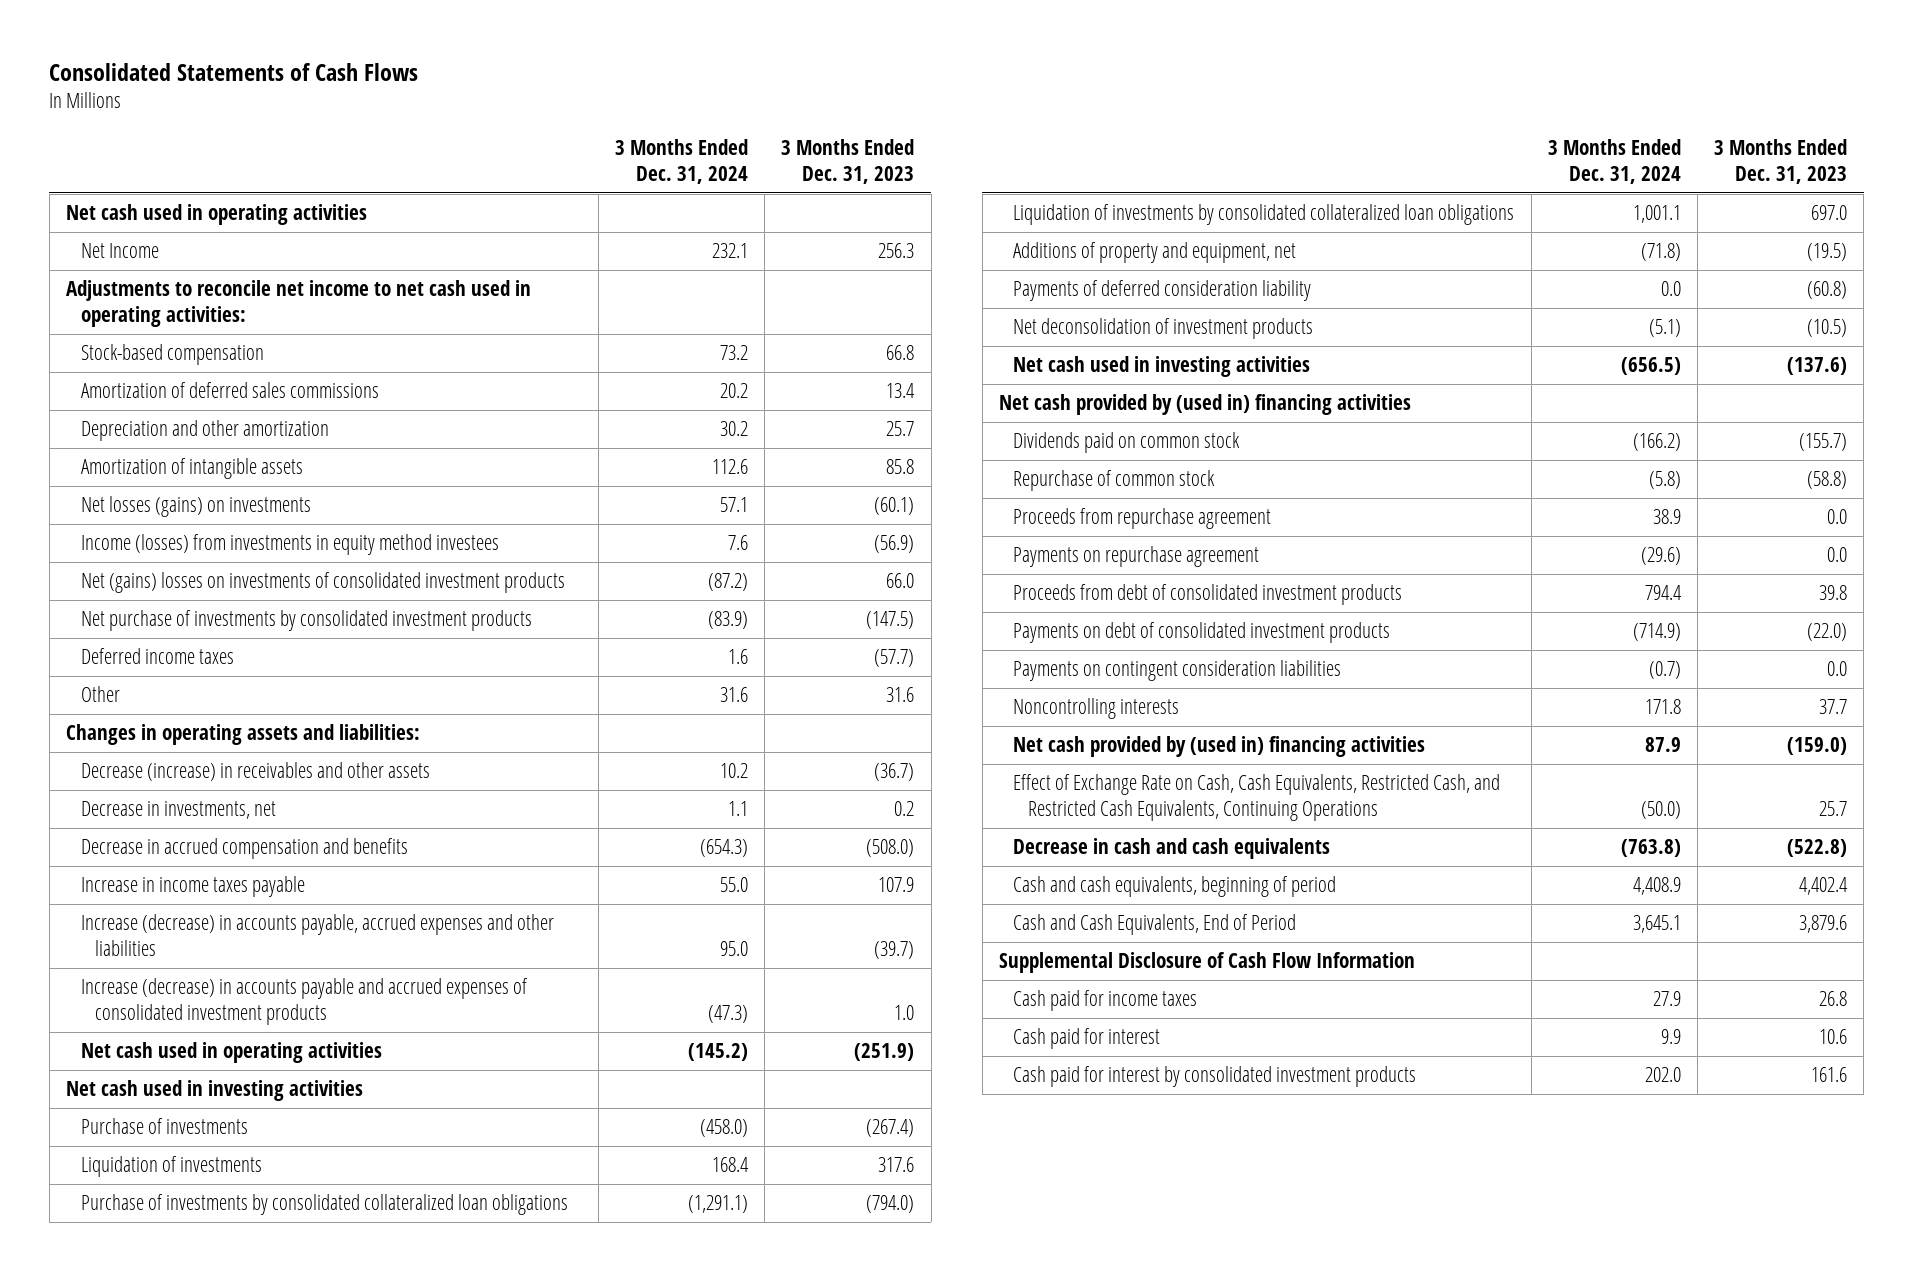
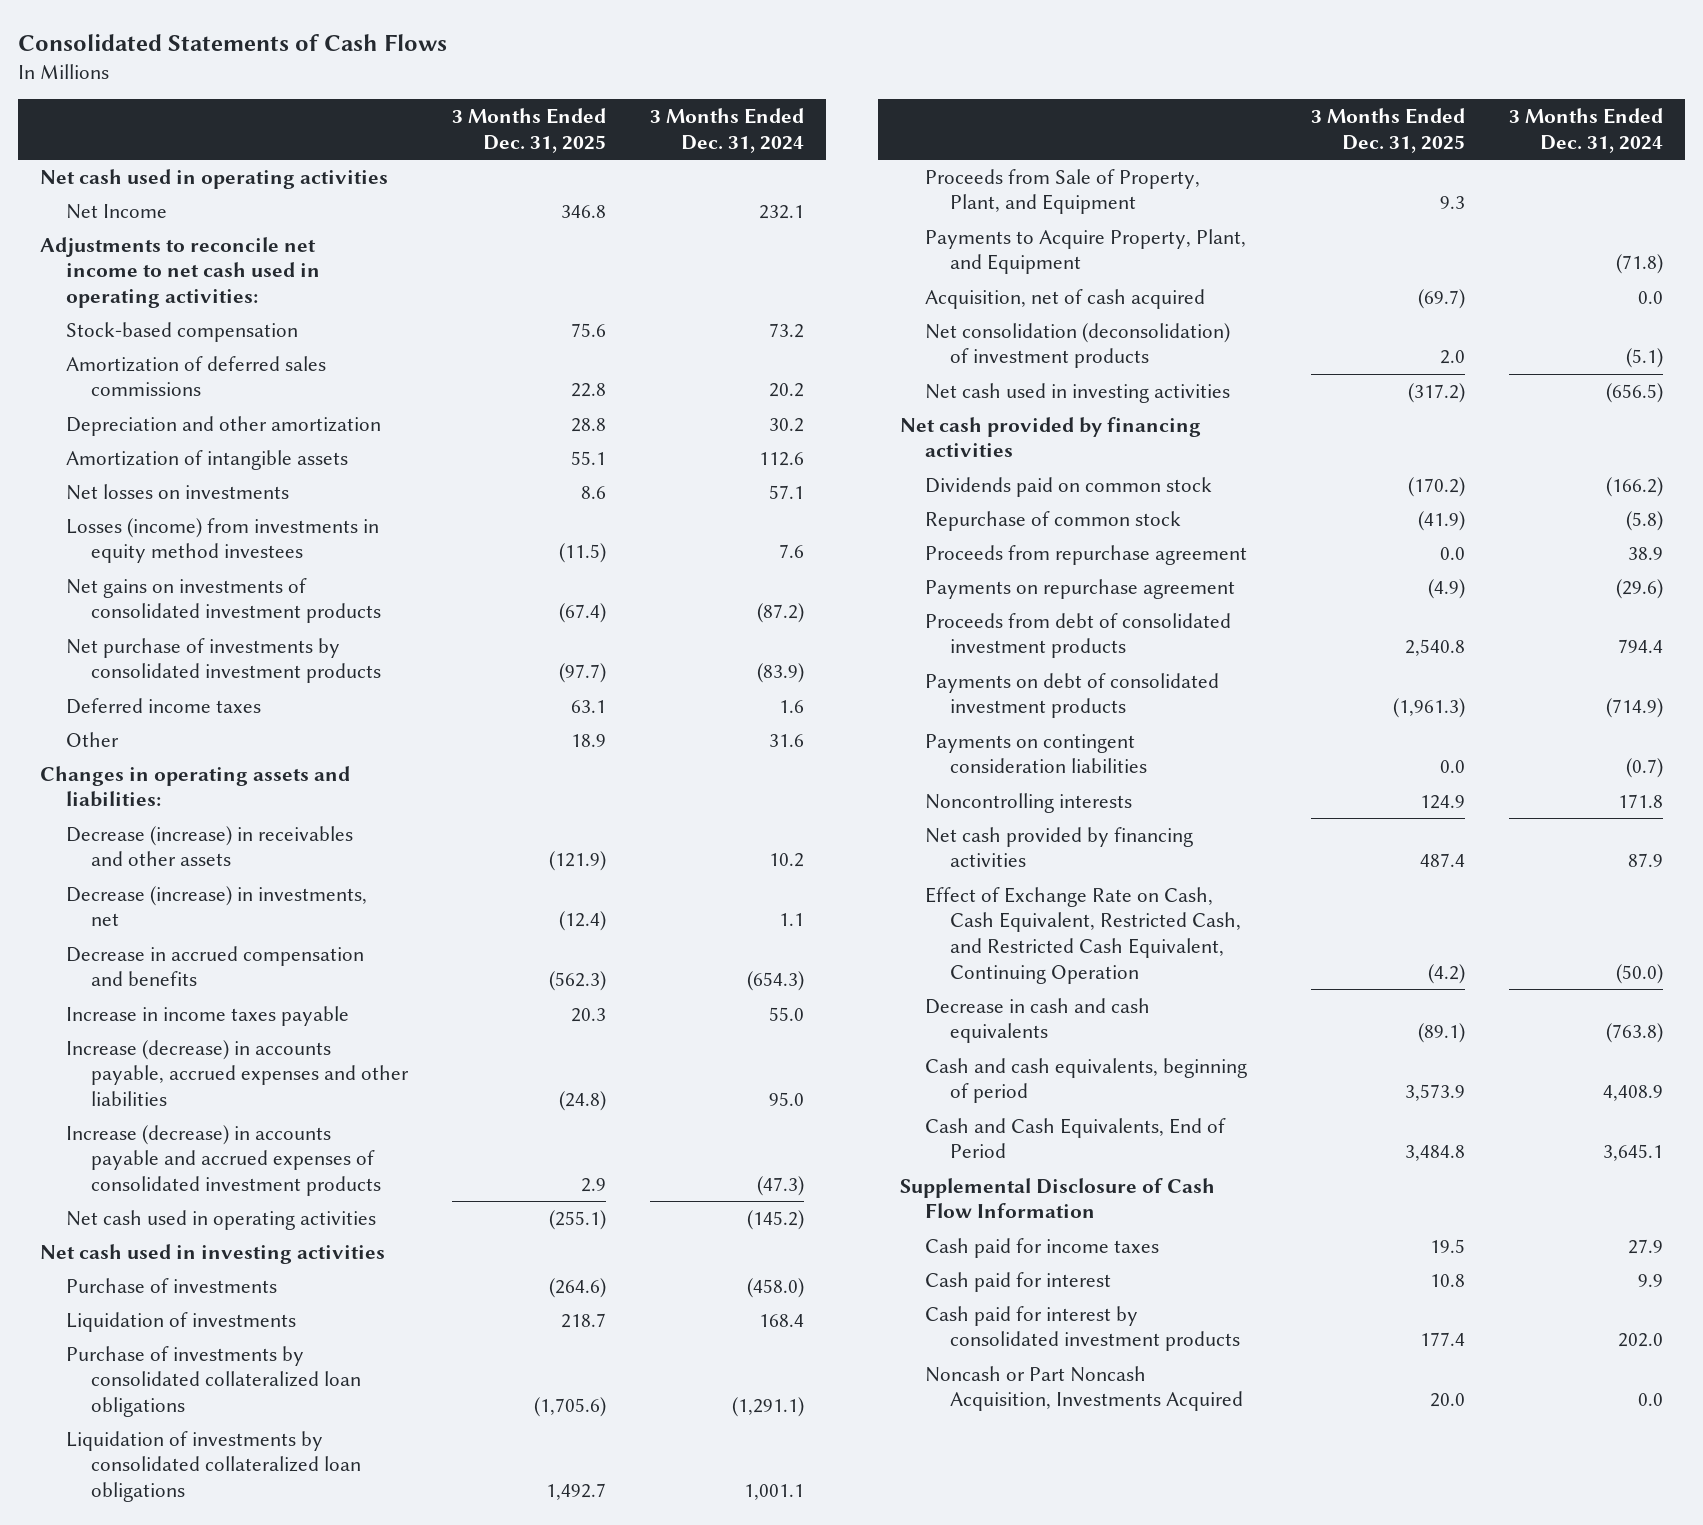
- | 3 Months Ended Dec. 31, 2024 | 3 Months Ended Dec. 31, 2023
+ | 3 Months Ended Dec. 31, 2025 | 3 Months Ended Dec. 31, 2024
- Net losses (gains) on investments | 57.1 | (60.1)
- Income (losses) from investments in equity method investees | 7.6 | (56.9)
- Net (gains) losses on investments of consolidated investment products | (87.2) | 66.0
+ Net losses on investments | 8.6 | 57.1
+ Losses (income) from investments in equity method investees | (11.5) | 7.6
+ Net gains on investments of consolidated investment products | (67.4) | (87.2)
- Decrease in investments, net | 1.1 | 0.2
+ Decrease (increase) in investments, net | (12.4) | 1.1
- Additions of property and equipment, net | (71.8) | (19.5)
- Payments of deferred consideration liability | 0.0 | (60.8)
- Net deconsolidation of investment products | (5.1) | (10.5)
+ Proceeds from Sale of Property, Plant, and Equipment | 9.3 |
+ Payments to Acquire Property, Plant, and Equipment | | (71.8)
+ Acquisition, net of cash acquired | (69.7) | 0.0
+ Net consolidation (deconsolidation) of investment products | 2.0 | (5.1)
- Net cash provided by (used in) financing activities
+ Net cash provided by financing activities
- Net cash provided by (used in) financing activities | 87.9 | (159.0)
- Effect of Exchange Rate on Cash, Cash Equivalents, Restricted Cash, and Restricted Cash Equivalents, Continuing Operations | (50.0) | 25.7
+ Net cash provided by financing activities | 487.4 | 87.9
+ Effect of Exchange Rate on Cash, Cash Equivalent, Restricted Cash, and Restricted Cash Equivalent, Continuing Operation | (4.2) | (50.0)
+ Noncash or Part Noncash Acquisition, Investments Acquired | 20.0 | 0.0

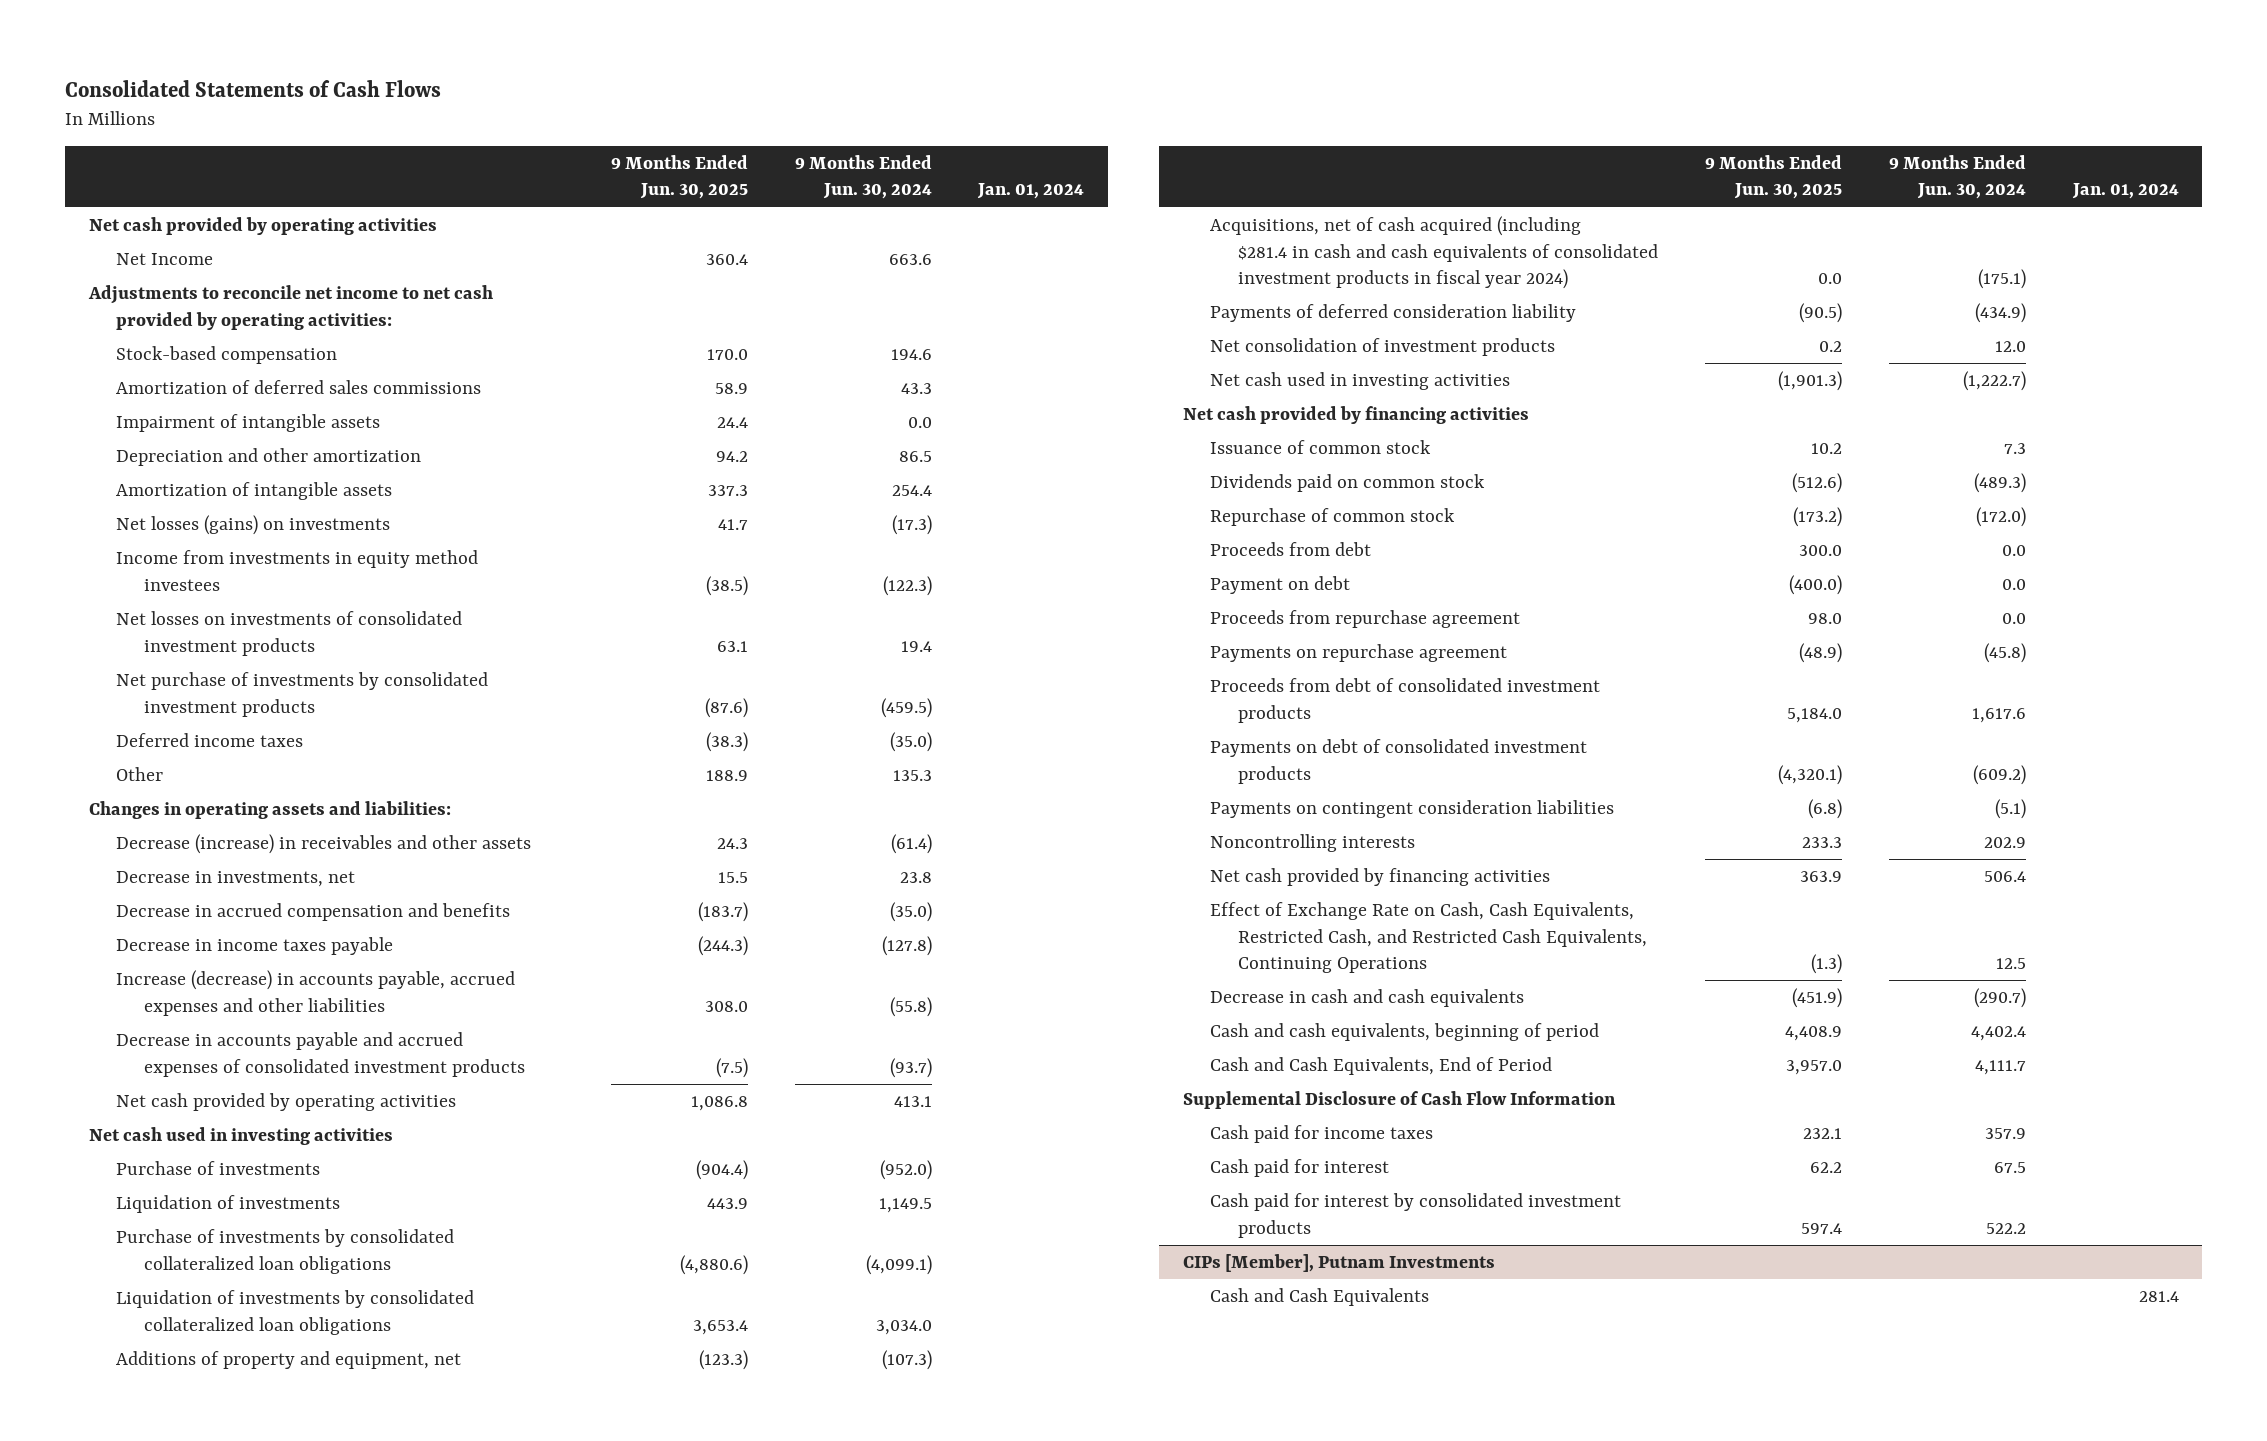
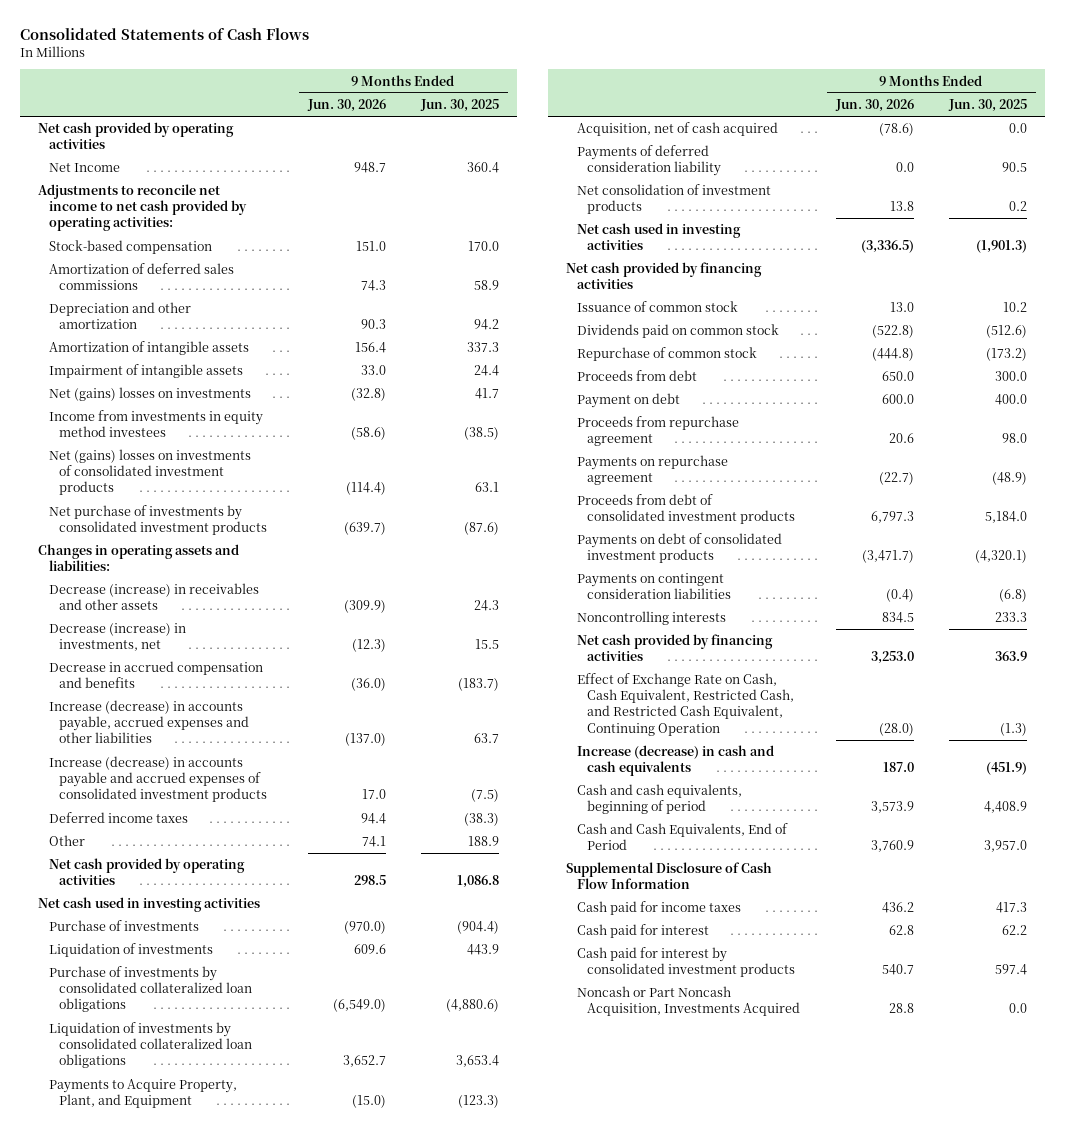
- | 9 Months Ended Jun. 30, 2025 | 9 Months Ended Jun. 30, 2024 | Jan. 01, 2024
+ | 9 Months Ended Jun. 30, 2026 | 9 Months Ended Jun. 30, 2025
- Net losses (gains) on investments | 41.7 | (17.3) |
moved down: Impairment of intangible assets | 33.0 | 24.4
+ Net (gains) losses on investments | (32.8) | 41.7
- Net losses on investments of consolidated investment products | 63.1 | 19.4 |
+ Net (gains) losses on investments of consolidated investment products | (114.4) | 63.1
- Decrease in investments, net | 15.5 | 23.8 |
+ Decrease (increase) in investments, net | (12.3) | 15.5
- Decrease in income taxes payable | (244.3) | (127.8) |
- Increase (decrease) in accounts payable, accrued expenses and other liabilities | 308.0 | (55.8) |
- Decrease in accounts payable and accrued expenses of consolidated investment products | (7.5) | (93.7) |
+ Increase (decrease) in accounts payable, accrued expenses and other liabilities | (137.0) | 63.7
+ Increase (decrease) in accounts payable and accrued expenses of consolidated investment products | 17.0 | (7.5)
moved down: Deferred income taxes | 94.4 | (38.3)
moved down: Other | 74.1 | 188.9
- Additions of property and equipment, net | (123.3) | (107.3) |
- Acquisitions, net of cash acquired (including $281.4 in cash and cash equivalents of consolidated investment products in fiscal year 2024) | 0.0 | (175.1) |
- Payments of deferred consideration liability | (90.5) | (434.9) |
+ Payments to Acquire Property, Plant, and Equipment | (15.0) | (123.3)
+ Acquisition, net of cash acquired | (78.6) | 0.0
+ Payments of deferred consideration liability | 0.0 | 90.5
- Payment on debt | (400.0) | 0.0 |
+ Payment on debt | 600.0 | 400.0
- Effect of Exchange Rate on Cash, Cash Equivalents, Restricted Cash, and Restricted Cash Equivalents, Continuing Operations | (1.3) | 12.5 |
- Decrease in cash and cash equivalents | (451.9) | (290.7) |
+ Effect of Exchange Rate on Cash, Cash Equivalent, Restricted Cash, and Restricted Cash Equivalent, Continuing Operation | (28.0) | (1.3)
+ Increase (decrease) in cash and cash equivalents | 187.0 | (451.9)
- Cash paid for income taxes | 232.1 | 357.9 |
+ Cash paid for income taxes | 436.2 | 417.3
- CIPs [Member], Putnam Investments
- Cash and Cash Equivalents | | | 281.4
+ Noncash or Part Noncash Acquisition, Investments Acquired | 28.8 | 0.0

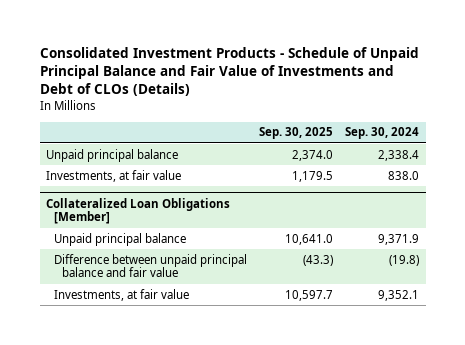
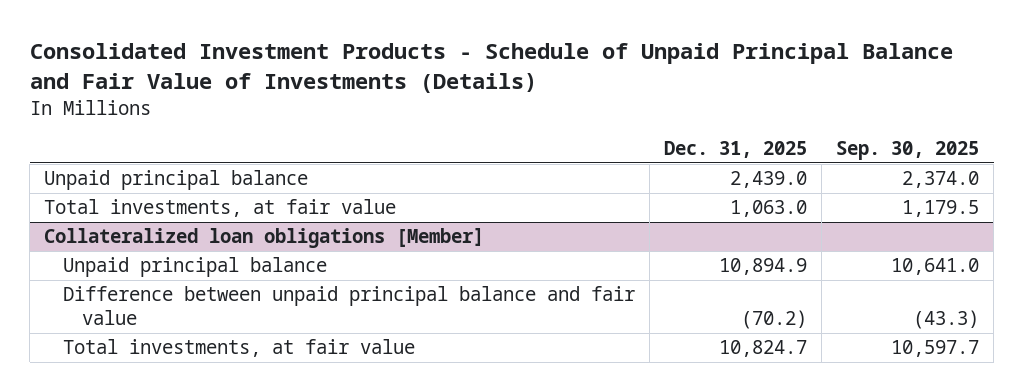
- Consolidated Investment Products - Schedule of Unpaid Principal Balance and Fair Value of Investments and Debt of CLOs (Details)
+ Consolidated Investment Products - Schedule of Unpaid Principal Balance and Fair Value of Investments (Details)
- | Sep. 30, 2025 | Sep. 30, 2024
+ | Dec. 31, 2025 | Sep. 30, 2025
- Investments, at fair value | 1,179.5 | 838.0
- Collateralized Loan Obligations [Member]
+ Total investments, at fair value | 1,063.0 | 1,179.5
+ Collateralized loan obligations [Member]
- Investments, at fair value | 10,597.7 | 9,352.1
+ Total investments, at fair value | 10,824.7 | 10,597.7

